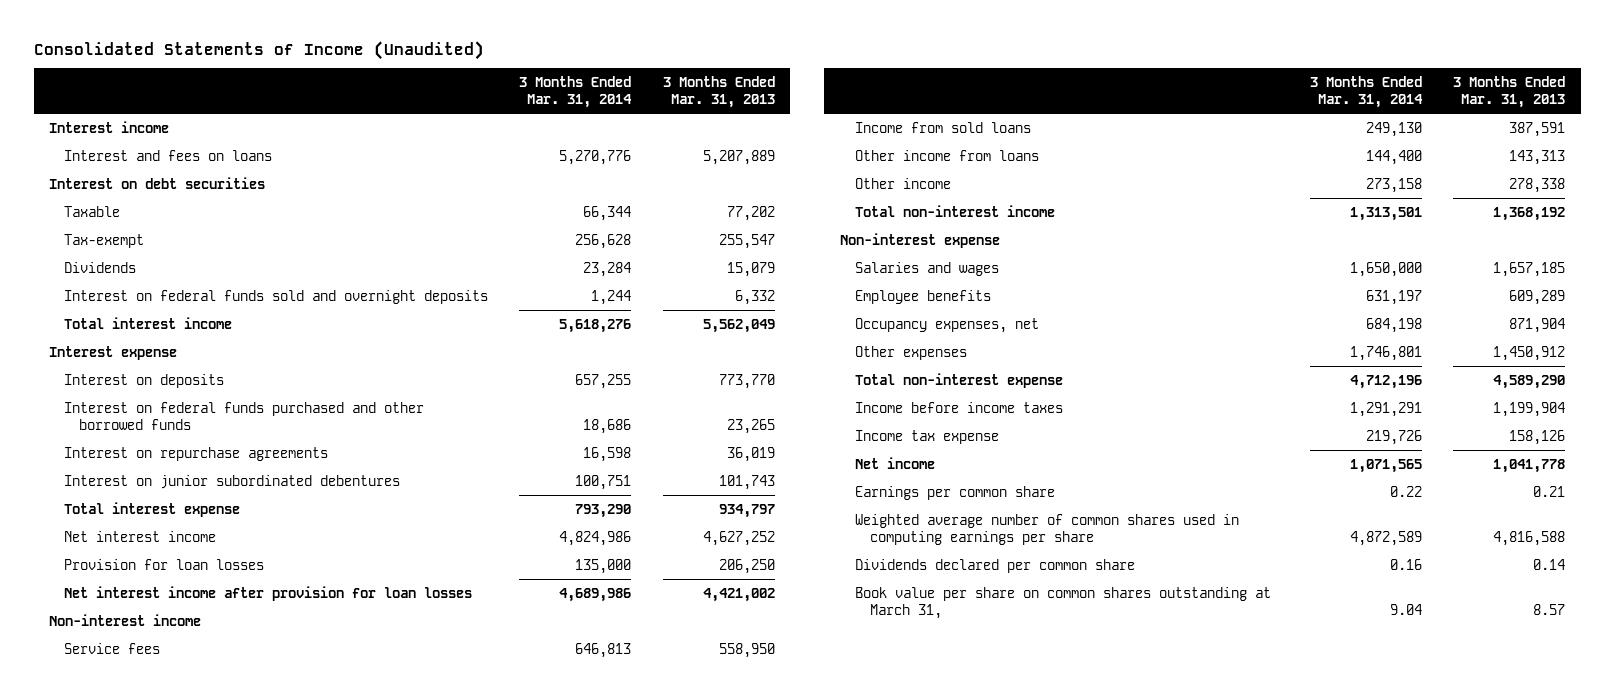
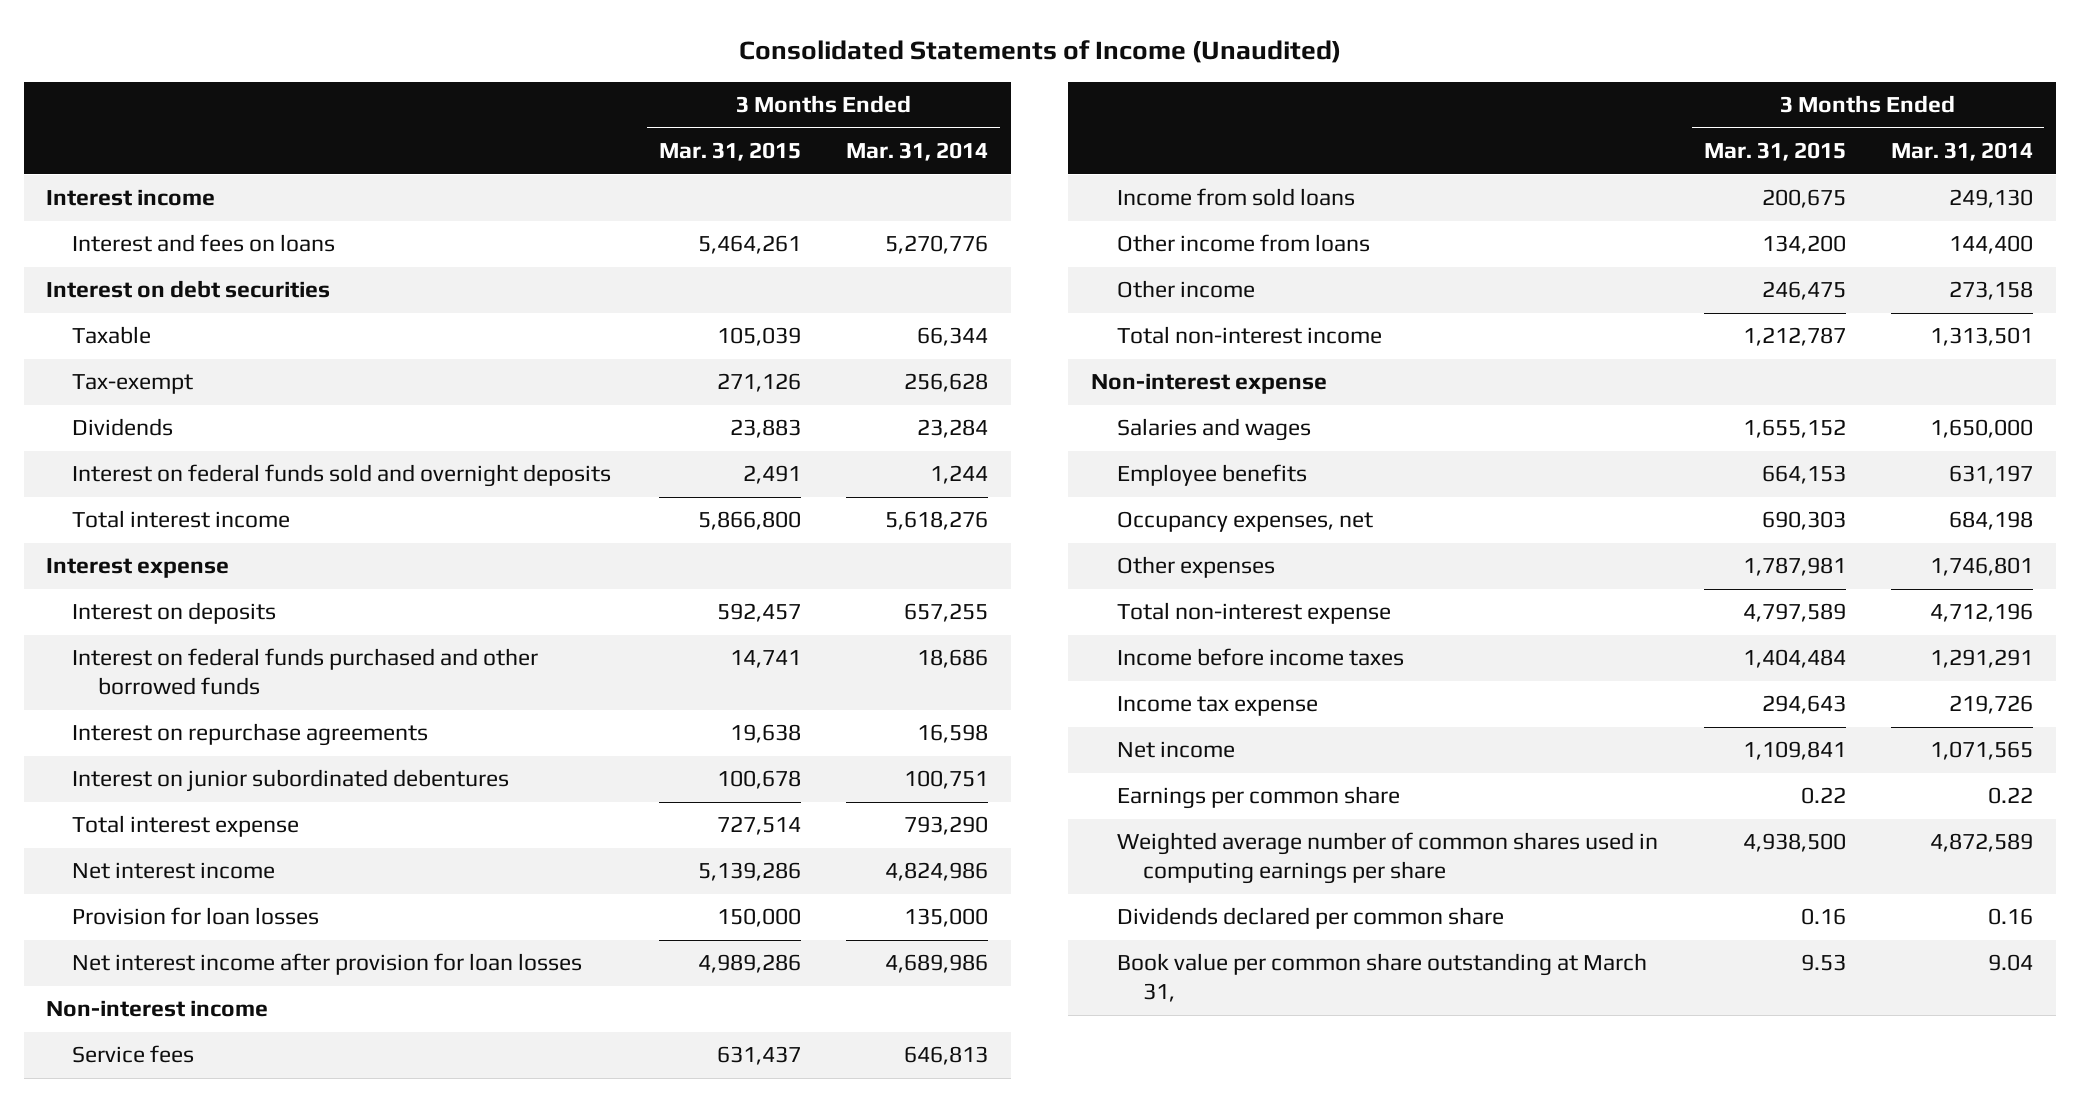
- | 3 Months Ended Mar. 31, 2014 | 3 Months Ended Mar. 31, 2013
+ | 3 Months Ended Mar. 31, 2015 | 3 Months Ended Mar. 31, 2014
- Book value per share on common shares outstanding at March 31, | 9.04 | 8.57
+ Book value per common share outstanding at March 31, | 9.53 | 9.04

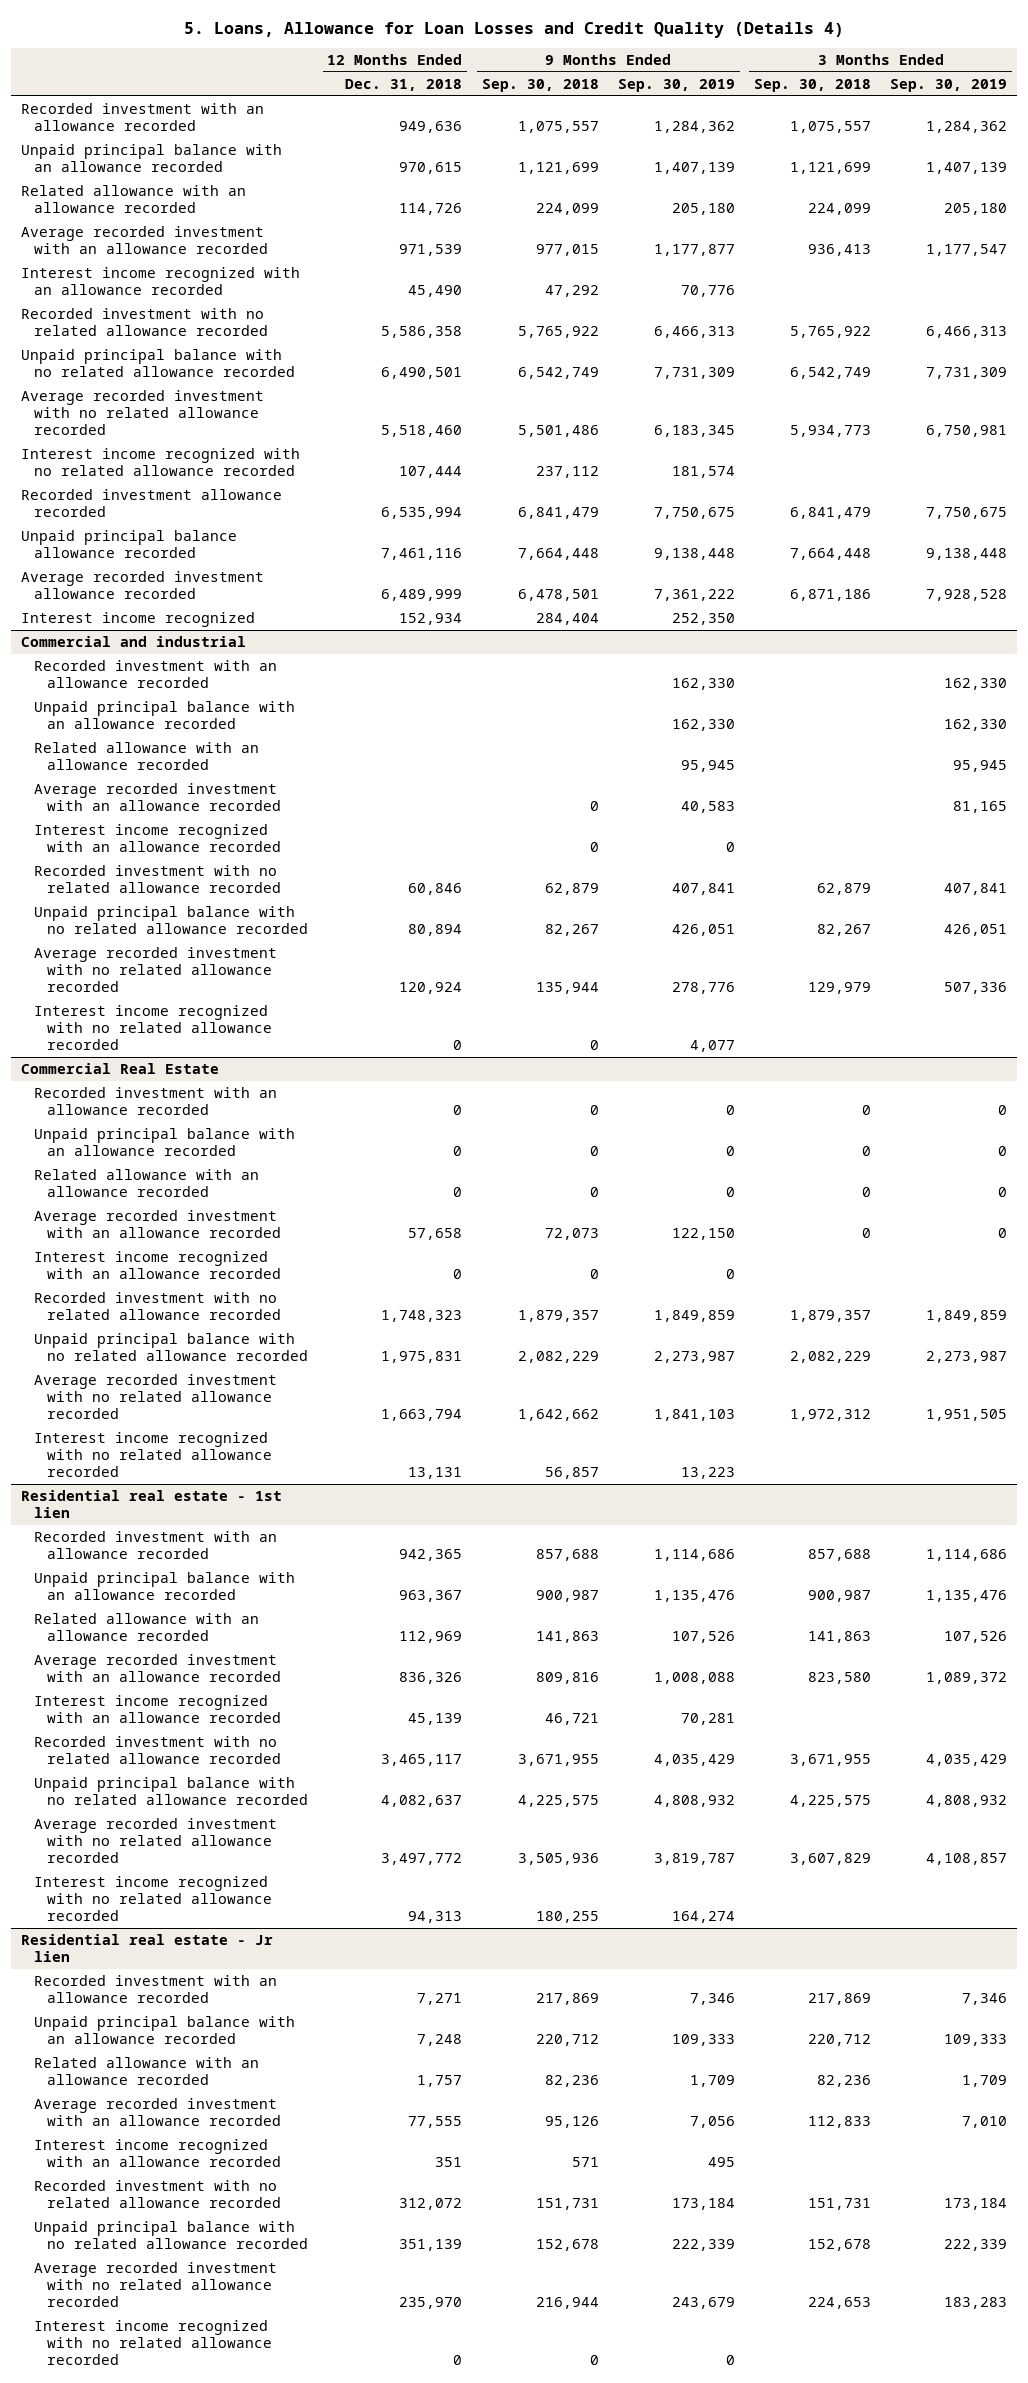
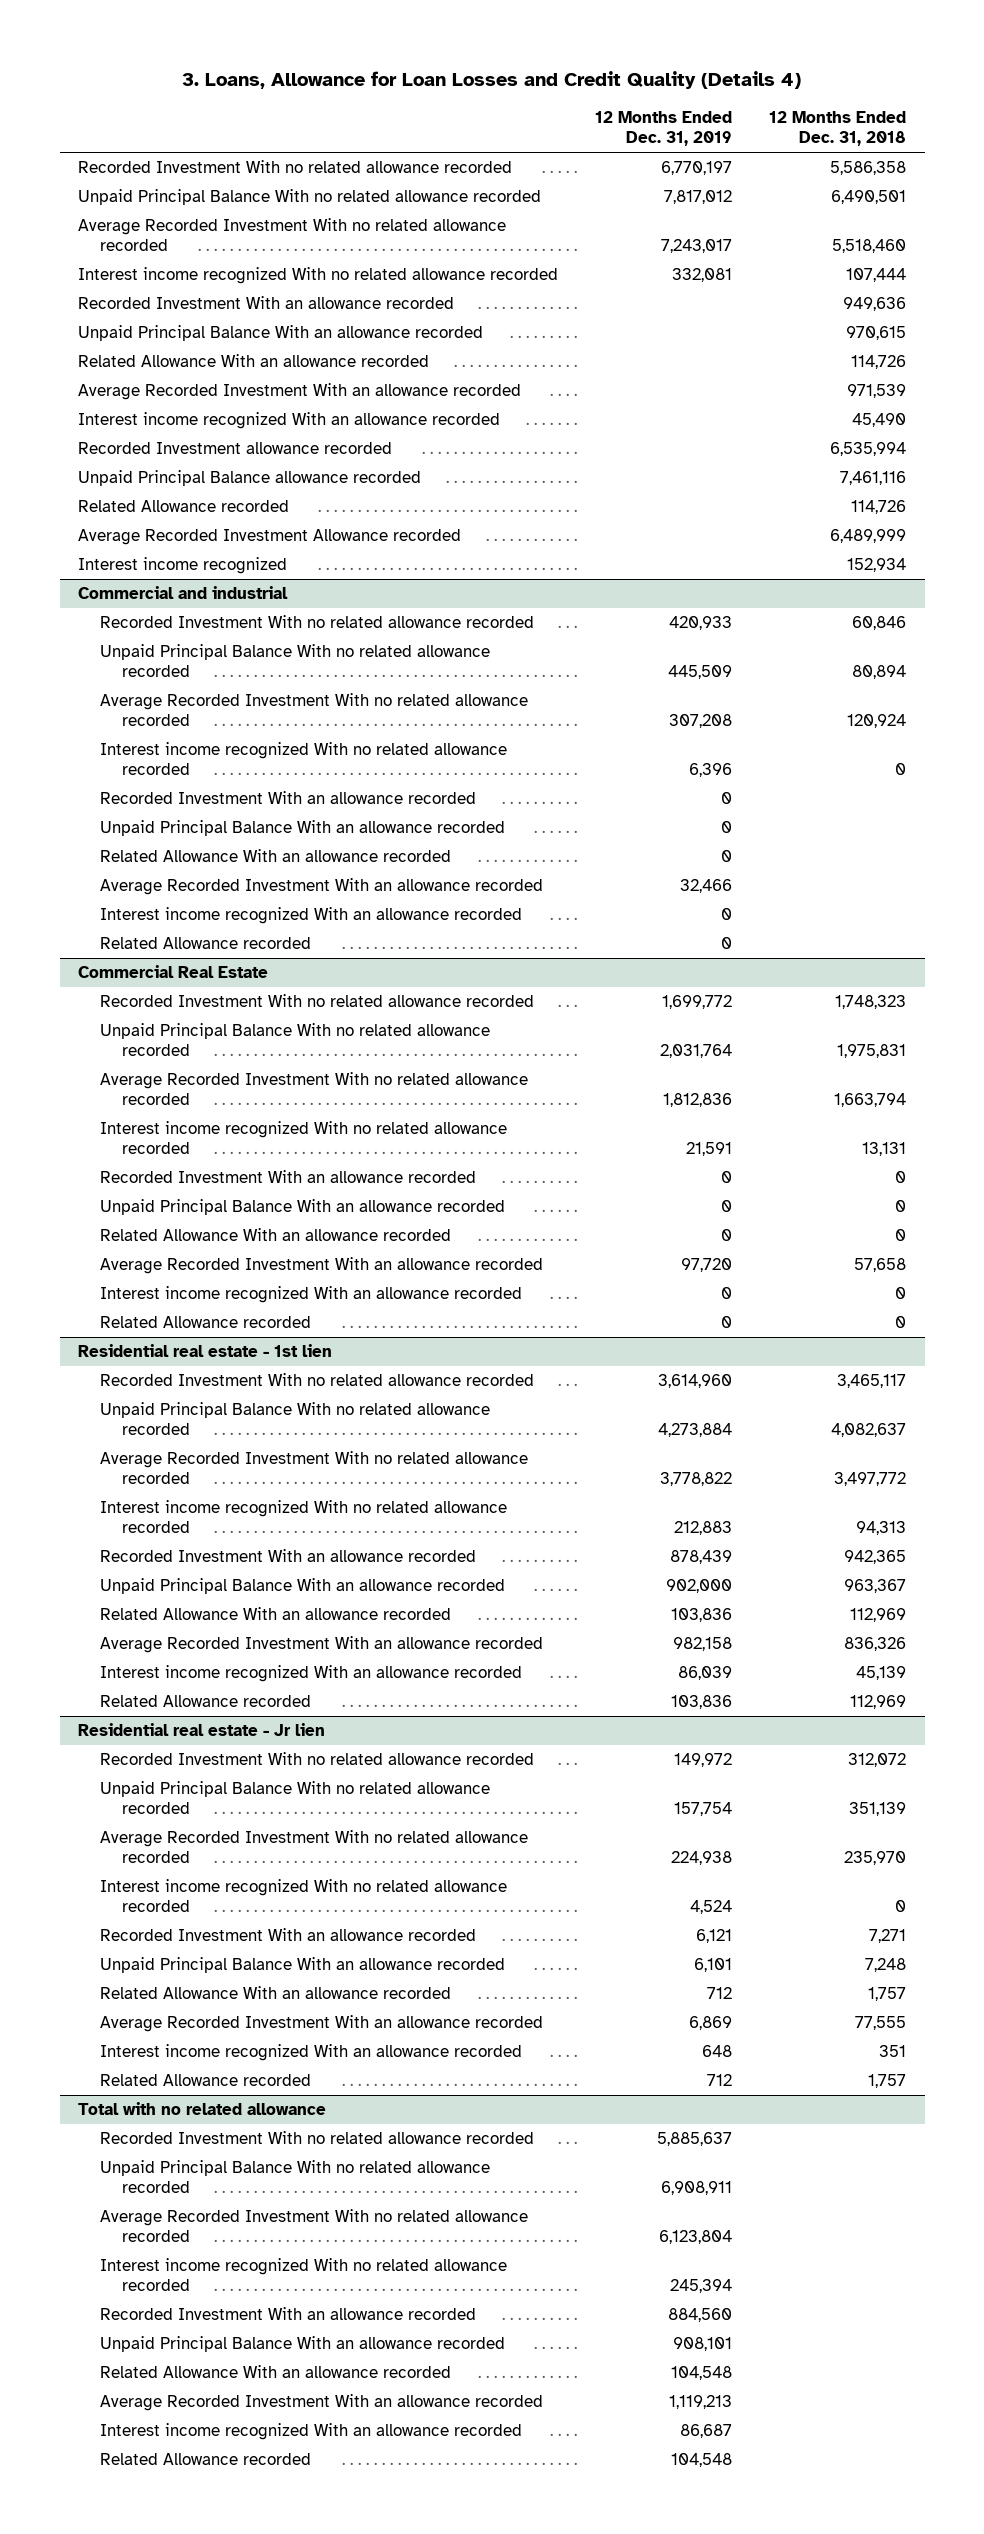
- 5. Loans, Allowance for Loan Losses and Credit Quality (Details 4)
+ 3. Loans, Allowance for Loan Losses and Credit Quality (Details 4)
- | 12 Months Ended Dec. 31, 2018 | 9 Months Ended Sep. 30, 2018 | 9 Months Ended Sep. 30, 2019 | 3 Months Ended Sep. 30, 2018 | 3 Months Ended Sep. 30, 2019
+ | 12 Months Ended Dec. 31, 2019 | 12 Months Ended Dec. 31, 2018
- Recorded investment with an allowance recorded | 949,636 | 1,075,557 | 1,284,362 | 1,075,557 | 1,284,362
- Unpaid principal balance with an allowance recorded | 970,615 | 1,121,699 | 1,407,139 | 1,121,699 | 1,407,139
- Related allowance with an allowance recorded | 114,726 | 224,099 | 205,180 | 224,099 | 205,180
- Average recorded investment with an allowance recorded | 971,539 | 977,015 | 1,177,877 | 936,413 | 1,177,547
- Interest income recognized with an allowance recorded | 45,490 | 47,292 | 70,776 | |
- Recorded investment with no related allowance recorded | 5,586,358 | 5,765,922 | 6,466,313 | 5,765,922 | 6,466,313
- Unpaid principal balance with no related allowance recorded | 6,490,501 | 6,542,749 | 7,731,309 | 6,542,749 | 7,731,309
- Average recorded investment with no related allowance recorded | 5,518,460 | 5,501,486 | 6,183,345 | 5,934,773 | 6,750,981
- Interest income recognized with no related allowance recorded | 107,444 | 237,112 | 181,574 | |
- Recorded investment allowance recorded | 6,535,994 | 6,841,479 | 7,750,675 | 6,841,479 | 7,750,675
- Unpaid principal balance allowance recorded | 7,461,116 | 7,664,448 | 9,138,448 | 7,664,448 | 9,138,448
- Average recorded investment allowance recorded | 6,489,999 | 6,478,501 | 7,361,222 | 6,871,186 | 7,928,528
+ Recorded Investment With no related allowance recorded | 6,770,197 | 5,586,358
+ Unpaid Principal Balance With no related allowance recorded | 7,817,012 | 6,490,501
+ Average Recorded Investment With no related allowance recorded | 7,243,017 | 5,518,460
+ Interest income recognized With no related allowance recorded | 332,081 | 107,444
+ Recorded Investment With an allowance recorded | | 949,636
+ Unpaid Principal Balance With an allowance recorded | | 970,615
+ Related Allowance With an allowance recorded | | 114,726
+ Average Recorded Investment With an allowance recorded | | 971,539
+ Interest income recognized With an allowance recorded | | 45,490
+ Recorded Investment allowance recorded | | 6,535,994
+ Unpaid Principal Balance allowance recorded | | 7,461,116
+ Related Allowance recorded | | 114,726
+ Average Recorded Investment Allowance recorded | | 6,489,999
@ Commercial and industrial
- Recorded investment with an allowance recorded | | | 162,330 | | 162,330
- Unpaid principal balance with an allowance recorded | | | 162,330 | | 162,330
- Related allowance with an allowance recorded | | | 95,945 | | 95,945
- Average recorded investment with an allowance recorded | | 0 | 40,583 | | 81,165
- Interest income recognized with an allowance recorded | | 0 | 0 | |
- Recorded investment with no related allowance recorded | 60,846 | 62,879 | 407,841 | 62,879 | 407,841
- Unpaid principal balance with no related allowance recorded | 80,894 | 82,267 | 426,051 | 82,267 | 426,051
- Average recorded investment with no related allowance recorded | 120,924 | 135,944 | 278,776 | 129,979 | 507,336
- Interest income recognized with no related allowance recorded | 0 | 0 | 4,077 | |
+ Recorded Investment With no related allowance recorded | 420,933 | 60,846
+ Unpaid Principal Balance With no related allowance recorded | 445,509 | 80,894
+ Average Recorded Investment With no related allowance recorded | 307,208 | 120,924
+ Interest income recognized With no related allowance recorded | 6,396 | 0
+ Recorded Investment With an allowance recorded | 0 |
+ Unpaid Principal Balance With an allowance recorded | 0 |
+ Related Allowance With an allowance recorded | 0 |
+ Average Recorded Investment With an allowance recorded | 32,466 |
+ Interest income recognized With an allowance recorded | 0 |
+ Related Allowance recorded | 0 |
@ Commercial Real Estate
- Recorded investment with an allowance recorded | 0 | 0 | 0 | 0 | 0
- Unpaid principal balance with an allowance recorded | 0 | 0 | 0 | 0 | 0
- Related allowance with an allowance recorded | 0 | 0 | 0 | 0 | 0
- Average recorded investment with an allowance recorded | 57,658 | 72,073 | 122,150 | 0 | 0
- Interest income recognized with an allowance recorded | 0 | 0 | 0 | |
- Recorded investment with no related allowance recorded | 1,748,323 | 1,879,357 | 1,849,859 | 1,879,357 | 1,849,859
- Unpaid principal balance with no related allowance recorded | 1,975,831 | 2,082,229 | 2,273,987 | 2,082,229 | 2,273,987
- Average recorded investment with no related allowance recorded | 1,663,794 | 1,642,662 | 1,841,103 | 1,972,312 | 1,951,505
- Interest income recognized with no related allowance recorded | 13,131 | 56,857 | 13,223 | |
+ Recorded Investment With no related allowance recorded | 1,699,772 | 1,748,323
+ Unpaid Principal Balance With no related allowance recorded | 2,031,764 | 1,975,831
+ Average Recorded Investment With no related allowance recorded | 1,812,836 | 1,663,794
+ Interest income recognized With no related allowance recorded | 21,591 | 13,131
+ Recorded Investment With an allowance recorded | 0 | 0
+ Unpaid Principal Balance With an allowance recorded | 0 | 0
+ Related Allowance With an allowance recorded | 0 | 0
+ Average Recorded Investment With an allowance recorded | 97,720 | 57,658
+ Interest income recognized With an allowance recorded | 0 | 0
+ Related Allowance recorded | 0 | 0
@ Residential real estate - 1st lien
- Recorded investment with an allowance recorded | 942,365 | 857,688 | 1,114,686 | 857,688 | 1,114,686
- Unpaid principal balance with an allowance recorded | 963,367 | 900,987 | 1,135,476 | 900,987 | 1,135,476
- Related allowance with an allowance recorded | 112,969 | 141,863 | 107,526 | 141,863 | 107,526
- Average recorded investment with an allowance recorded | 836,326 | 809,816 | 1,008,088 | 823,580 | 1,089,372
- Interest income recognized with an allowance recorded | 45,139 | 46,721 | 70,281 | |
- Recorded investment with no related allowance recorded | 3,465,117 | 3,671,955 | 4,035,429 | 3,671,955 | 4,035,429
- Unpaid principal balance with no related allowance recorded | 4,082,637 | 4,225,575 | 4,808,932 | 4,225,575 | 4,808,932
- Average recorded investment with no related allowance recorded | 3,497,772 | 3,505,936 | 3,819,787 | 3,607,829 | 4,108,857
- Interest income recognized with no related allowance recorded | 94,313 | 180,255 | 164,274 | |
+ Recorded Investment With no related allowance recorded | 3,614,960 | 3,465,117
+ Unpaid Principal Balance With no related allowance recorded | 4,273,884 | 4,082,637
+ Average Recorded Investment With no related allowance recorded | 3,778,822 | 3,497,772
+ Interest income recognized With no related allowance recorded | 212,883 | 94,313
+ Recorded Investment With an allowance recorded | 878,439 | 942,365
+ Unpaid Principal Balance With an allowance recorded | 902,000 | 963,367
+ Related Allowance With an allowance recorded | 103,836 | 112,969
+ Average Recorded Investment With an allowance recorded | 982,158 | 836,326
+ Interest income recognized With an allowance recorded | 86,039 | 45,139
+ Related Allowance recorded | 103,836 | 112,969
@ Residential real estate - Jr lien
- Recorded investment with an allowance recorded | 7,271 | 217,869 | 7,346 | 217,869 | 7,346
- Unpaid principal balance with an allowance recorded | 7,248 | 220,712 | 109,333 | 220,712 | 109,333
- Related allowance with an allowance recorded | 1,757 | 82,236 | 1,709 | 82,236 | 1,709
- Average recorded investment with an allowance recorded | 77,555 | 95,126 | 7,056 | 112,833 | 7,010
- Interest income recognized with an allowance recorded | 351 | 571 | 495 | |
- Recorded investment with no related allowance recorded | 312,072 | 151,731 | 173,184 | 151,731 | 173,184
- Unpaid principal balance with no related allowance recorded | 351,139 | 152,678 | 222,339 | 152,678 | 222,339
- Average recorded investment with no related allowance recorded | 235,970 | 216,944 | 243,679 | 224,653 | 183,283
- Interest income recognized with no related allowance recorded | 0 | 0 | 0 | |
+ Recorded Investment With no related allowance recorded | 149,972 | 312,072
+ Unpaid Principal Balance With no related allowance recorded | 157,754 | 351,139
+ Average Recorded Investment With no related allowance recorded | 224,938 | 235,970
+ Interest income recognized With no related allowance recorded | 4,524 | 0
+ Recorded Investment With an allowance recorded | 6,121 | 7,271
+ Unpaid Principal Balance With an allowance recorded | 6,101 | 7,248
+ Related Allowance With an allowance recorded | 712 | 1,757
+ Average Recorded Investment With an allowance recorded | 6,869 | 77,555
+ Interest income recognized With an allowance recorded | 648 | 351
+ Related Allowance recorded | 712 | 1,757
+ Total with no related allowance
+ Recorded Investment With no related allowance recorded | 5,885,637 |
+ Unpaid Principal Balance With no related allowance recorded | 6,908,911 |
+ Average Recorded Investment With no related allowance recorded | 6,123,804 |
+ Interest income recognized With no related allowance recorded | 245,394 |
+ Recorded Investment With an allowance recorded | 884,560 |
+ Unpaid Principal Balance With an allowance recorded | 908,101 |
+ Related Allowance With an allowance recorded | 104,548 |
+ Average Recorded Investment With an allowance recorded | 1,119,213 |
+ Interest income recognized With an allowance recorded | 86,687 |
+ Related Allowance recorded | 104,548 |

